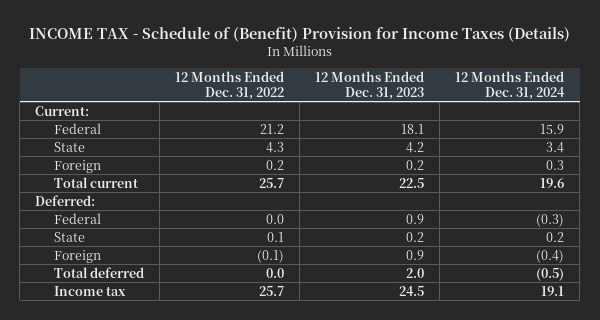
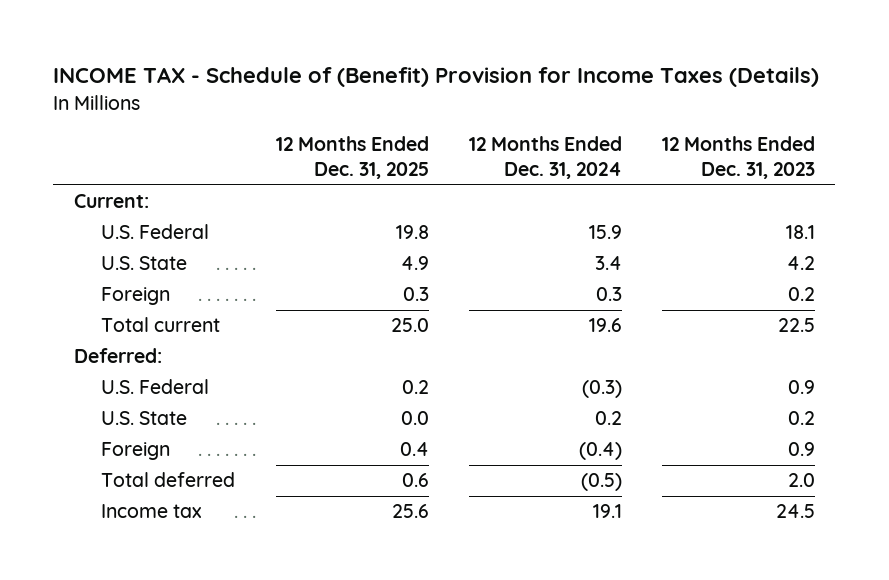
- | 12 Months Ended Dec. 31, 2022 | 12 Months Ended Dec. 31, 2023 | 12 Months Ended Dec. 31, 2024
+ | 12 Months Ended Dec. 31, 2025 | 12 Months Ended Dec. 31, 2024 | 12 Months Ended Dec. 31, 2023
- Federal | 21.2 | 18.1 | 15.9
- State | 4.3 | 4.2 | 3.4
+ U.S. Federal | 19.8 | 15.9 | 18.1
+ U.S. State | 4.9 | 3.4 | 4.2
- Federal | 0.0 | 0.9 | (0.3)
- State | 0.1 | 0.2 | 0.2
+ U.S. Federal | 0.2 | (0.3) | 0.9
+ U.S. State | 0.0 | 0.2 | 0.2

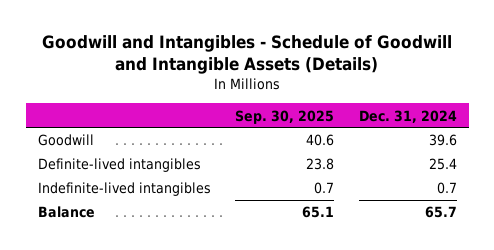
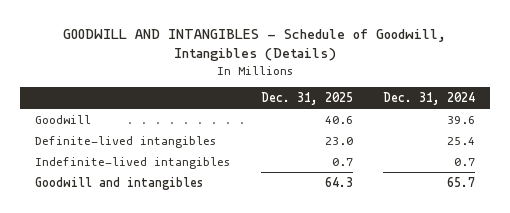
- Goodwill and Intangibles - Schedule of Goodwill and Intangible Assets (Details)
+ GOODWILL AND INTANGIBLES - Schedule of Goodwill, Intangibles (Details)
- | Sep. 30, 2025 | Dec. 31, 2024
+ | Dec. 31, 2025 | Dec. 31, 2024
- Balance | 65.1 | 65.7
+ Goodwill and intangibles | 64.3 | 65.7

